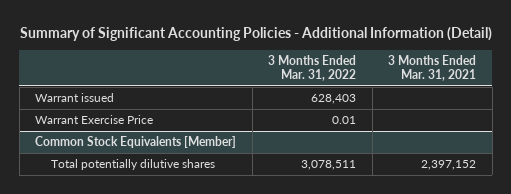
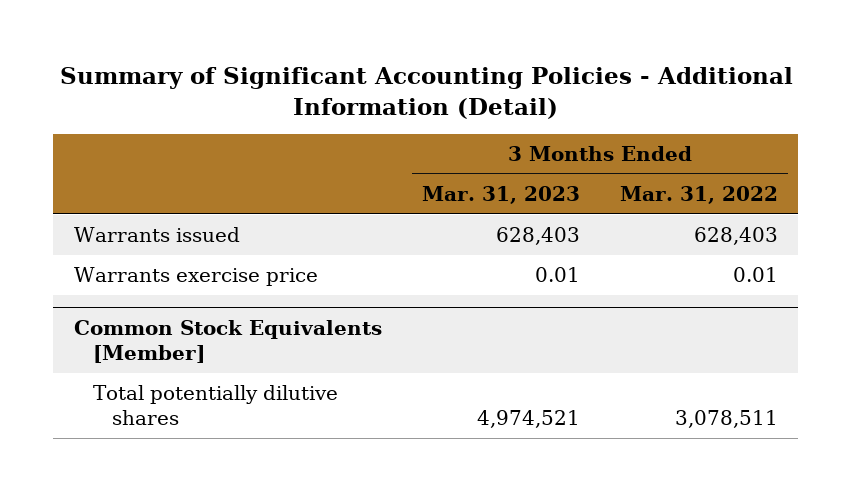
- | 3 Months Ended Mar. 31, 2022 | 3 Months Ended Mar. 31, 2021
+ | 3 Months Ended Mar. 31, 2023 | 3 Months Ended Mar. 31, 2022
- Warrant issued | 628,403 |
- Warrant Exercise Price | 0.01 |
+ Warrants issued | 628,403 | 628,403
+ Warrants exercise price | 0.01 | 0.01

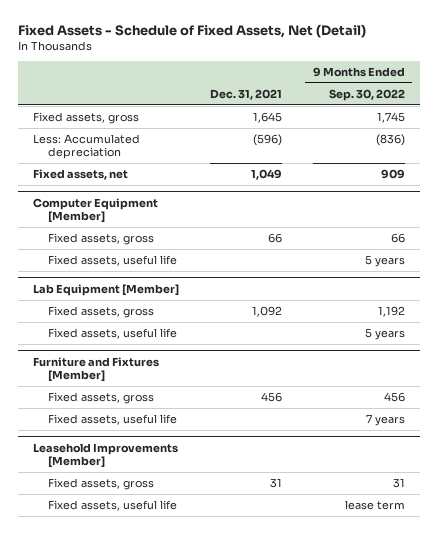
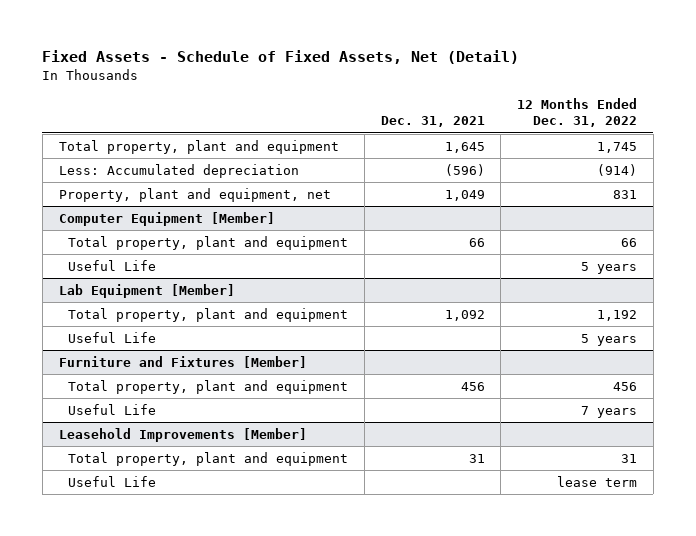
- | Dec. 31, 2021 | 9 Months Ended Sep. 30, 2022
+ | Dec. 31, 2021 | 12 Months Ended Dec. 31, 2022
- Fixed assets, gross | 1,645 | 1,745
+ Total property, plant and equipment | 1,645 | 1,745
- Fixed assets, net | 1,049 | 909
+ Property, plant and equipment, net | 1,049 | 831
@ Computer Equipment [Member]
- Fixed assets, gross | 66 | 66
- Fixed assets, useful life | | 5 years
+ Total property, plant and equipment | 66 | 66
+ Useful Life | | 5 years
@ Lab Equipment [Member]
- Fixed assets, gross | 1,092 | 1,192
- Fixed assets, useful life | | 5 years
+ Total property, plant and equipment | 1,092 | 1,192
+ Useful Life | | 5 years
@ Furniture and Fixtures [Member]
- Fixed assets, gross | 456 | 456
- Fixed assets, useful life | | 7 years
+ Total property, plant and equipment | 456 | 456
+ Useful Life | | 7 years
@ Leasehold Improvements [Member]
- Fixed assets, gross | 31 | 31
- Fixed assets, useful life | | lease term
+ Total property, plant and equipment | 31 | 31
+ Useful Life | | lease term

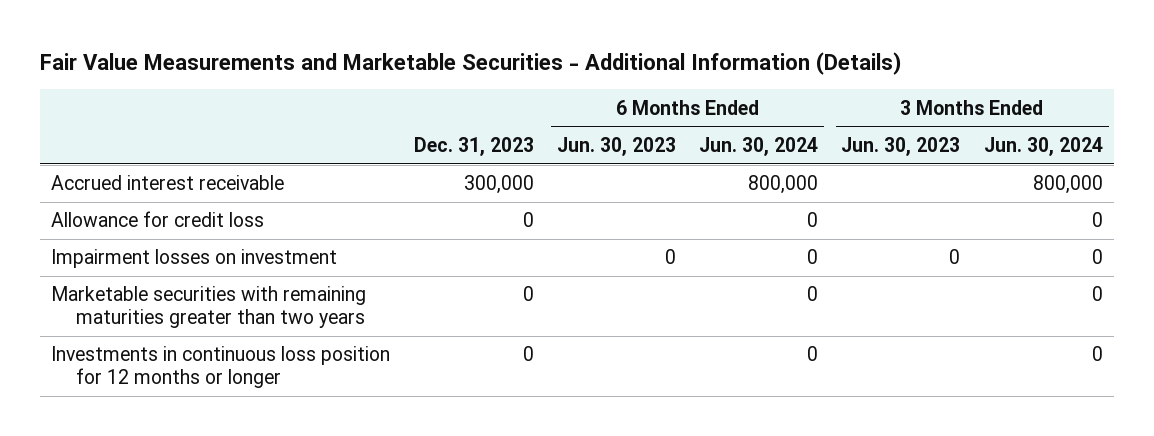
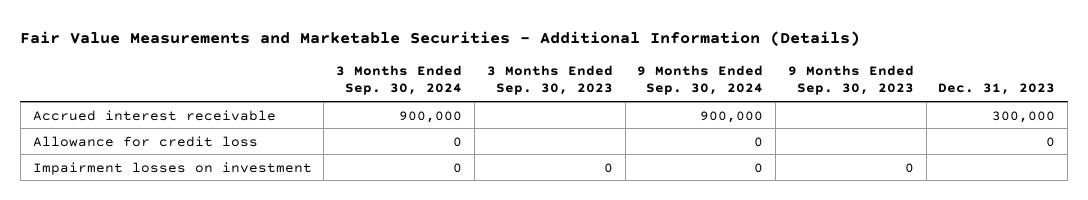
- | Dec. 31, 2023 | 6 Months Ended Jun. 30, 2023 | 6 Months Ended Jun. 30, 2024 | 3 Months Ended Jun. 30, 2023 | 3 Months Ended Jun. 30, 2024
+ | 3 Months Ended Sep. 30, 2024 | 3 Months Ended Sep. 30, 2023 | 9 Months Ended Sep. 30, 2024 | 9 Months Ended Sep. 30, 2023 | Dec. 31, 2023
- Marketable securities with remaining maturities greater than two years | 0 | | 0 | | 0
- Investments in continuous loss position for 12 months or longer | 0 | | 0 | | 0

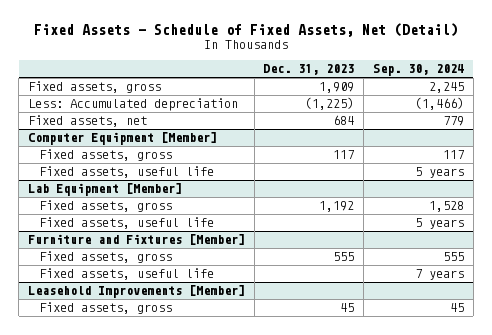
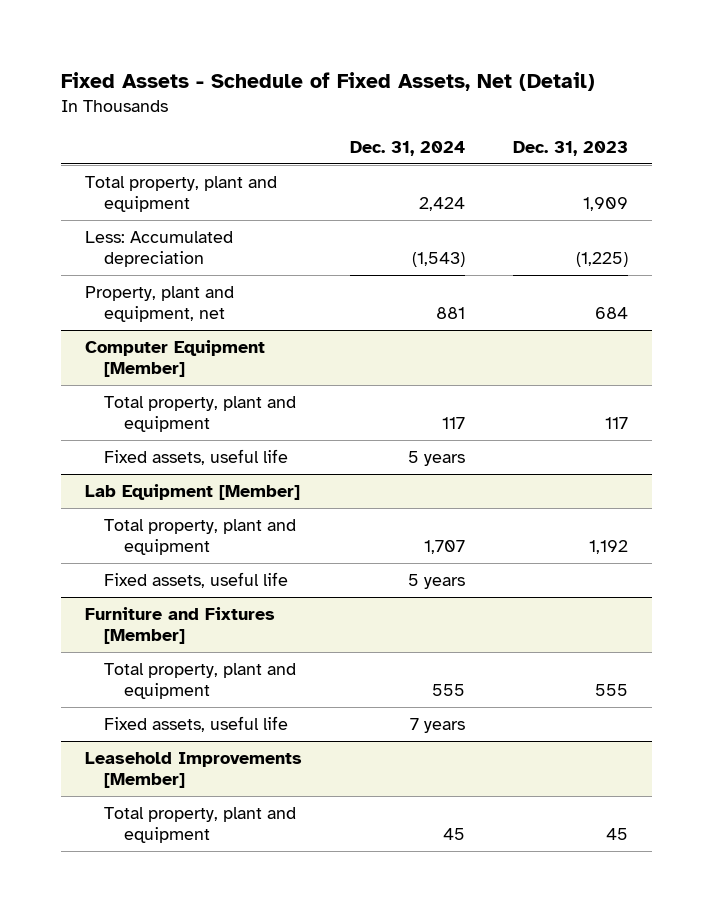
- | Dec. 31, 2023 | Sep. 30, 2024
+ | Dec. 31, 2024 | Dec. 31, 2023
- Fixed assets, gross | 1,909 | 2,245
+ Total property, plant and equipment | 2,424 | 1,909
- Fixed assets, net | 684 | 779
+ Property, plant and equipment, net | 881 | 684
@ Computer Equipment [Member]
- Fixed assets, gross | 117 | 117
+ Total property, plant and equipment | 117 | 117
@ Lab Equipment [Member]
- Fixed assets, gross | 1,192 | 1,528
+ Total property, plant and equipment | 1,707 | 1,192
@ Furniture and Fixtures [Member]
- Fixed assets, gross | 555 | 555
+ Total property, plant and equipment | 555 | 555
@ Leasehold Improvements [Member]
- Fixed assets, gross | 45 | 45
+ Total property, plant and equipment | 45 | 45

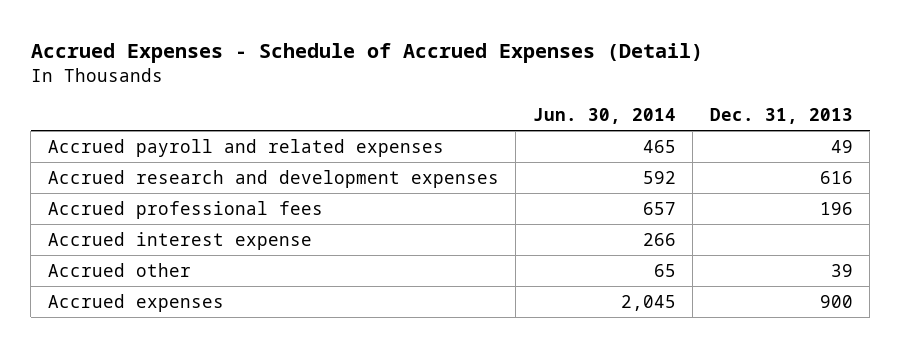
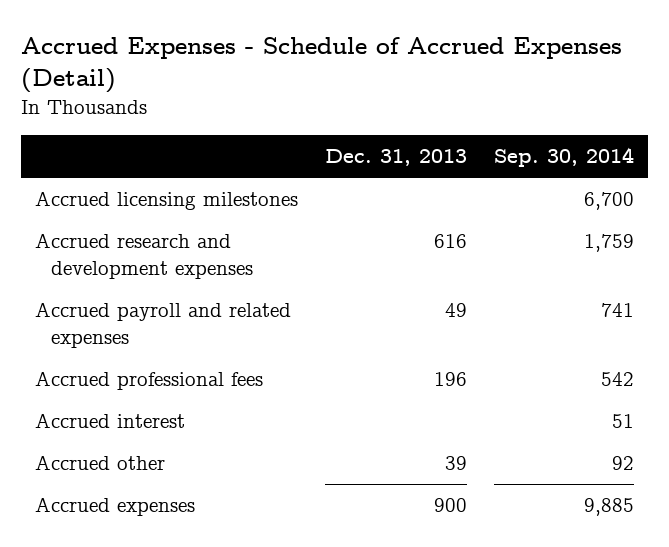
- | Jun. 30, 2014 | Dec. 31, 2013
+ | Dec. 31, 2013 | Sep. 30, 2014
+ Accrued licensing milestones | | 6,700
moved down: Accrued payroll and related expenses | 49 | 741
- Accrued interest expense | 266 |
+ Accrued interest | | 51

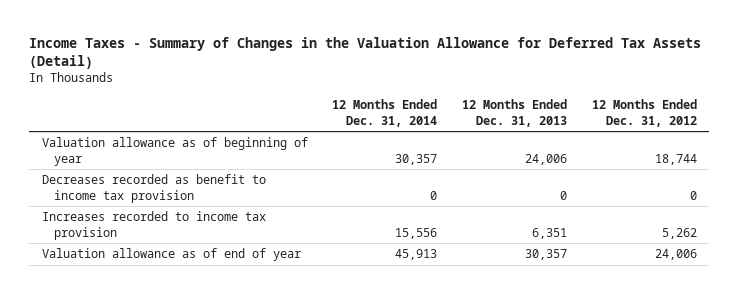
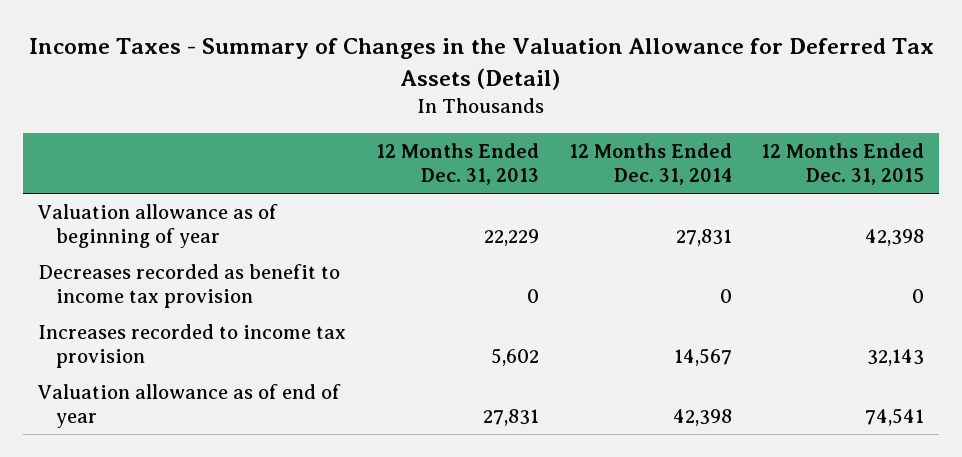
- | 12 Months Ended Dec. 31, 2014 | 12 Months Ended Dec. 31, 2013 | 12 Months Ended Dec. 31, 2012
+ | 12 Months Ended Dec. 31, 2013 | 12 Months Ended Dec. 31, 2014 | 12 Months Ended Dec. 31, 2015
- Valuation allowance as of beginning of year | 30,357 | 24,006 | 18,744
+ Valuation allowance as of beginning of year | 22,229 | 27,831 | 42,398
- Increases recorded to income tax provision | 15,556 | 6,351 | 5,262
- Valuation allowance as of end of year | 45,913 | 30,357 | 24,006
+ Increases recorded to income tax provision | 5,602 | 14,567 | 32,143
+ Valuation allowance as of end of year | 27,831 | 42,398 | 74,541

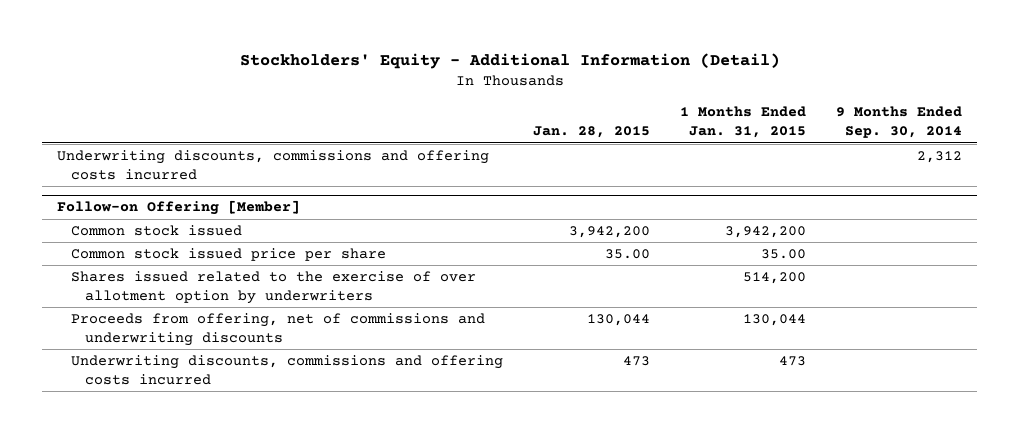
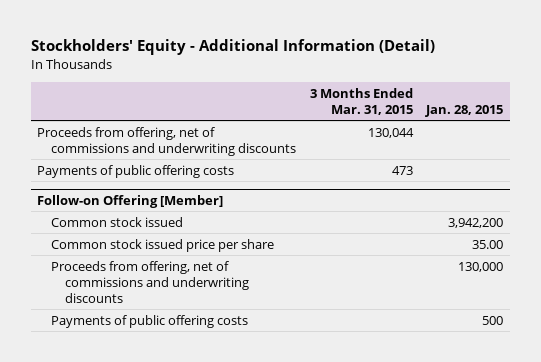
- | Jan. 28, 2015 | 1 Months Ended Jan. 31, 2015 | 9 Months Ended Sep. 30, 2014
+ | 3 Months Ended Mar. 31, 2015 | Jan. 28, 2015
- Underwriting discounts, commissions and offering costs incurred | | | 2,312
+ Proceeds from offering, net of commissions and underwriting discounts | 130,044 |
+ Payments of public offering costs | 473 |
@ Follow-on Offering [Member]
- Shares issued related to the exercise of over allotment option by underwriters | | 514,200 |
- Proceeds from offering, net of commissions and underwriting discounts | 130,044 | 130,044 |
- Underwriting discounts, commissions and offering costs incurred | 473 | 473 |
+ Proceeds from offering, net of commissions and underwriting discounts | | 130,000
+ Payments of public offering costs | | 500

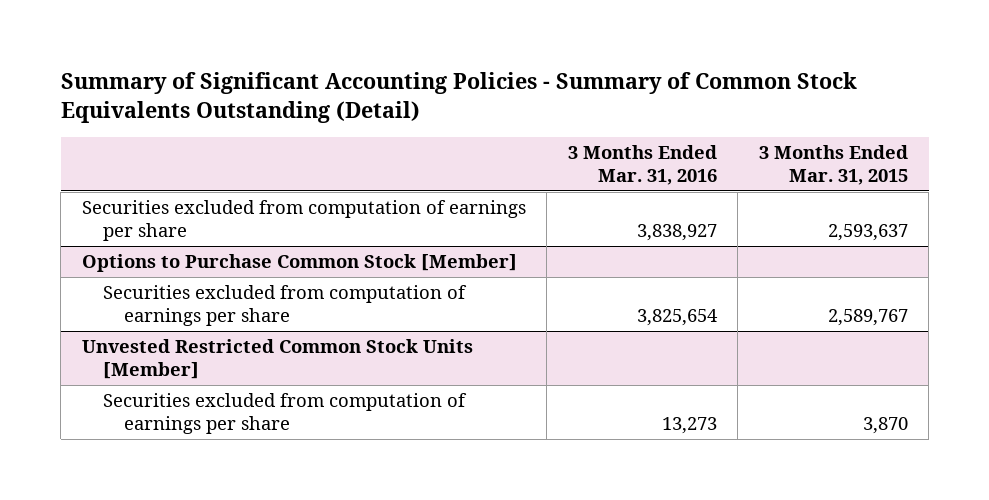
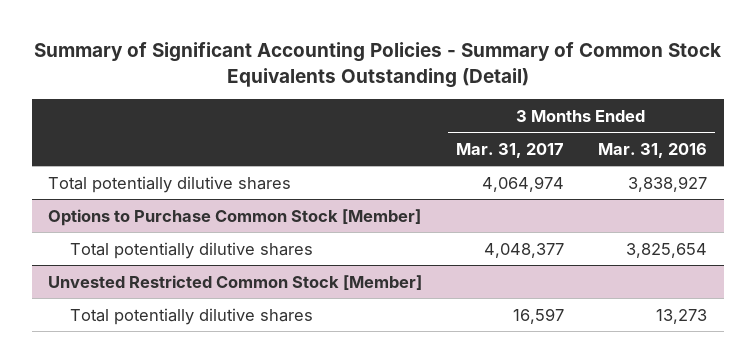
- | 3 Months Ended Mar. 31, 2016 | 3 Months Ended Mar. 31, 2015
+ | 3 Months Ended Mar. 31, 2017 | 3 Months Ended Mar. 31, 2016
- Securities excluded from computation of earnings per share | 3,838,927 | 2,593,637
+ Total potentially dilutive shares | 4,064,974 | 3,838,927
@ Options to Purchase Common Stock [Member]
- Securities excluded from computation of earnings per share | 3,825,654 | 2,589,767
- Unvested Restricted Common Stock Units [Member]
- Securities excluded from computation of earnings per share | 13,273 | 3,870
@ Options to Purchase Common Stock [Member]
+ Total potentially dilutive shares | 4,048,377 | 3,825,654
+ Unvested Restricted Common Stock [Member]
+ Total potentially dilutive shares | 16,597 | 13,273

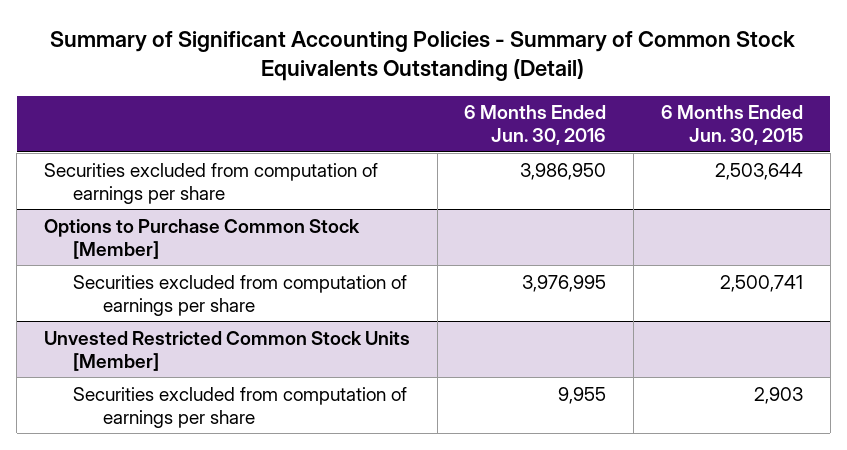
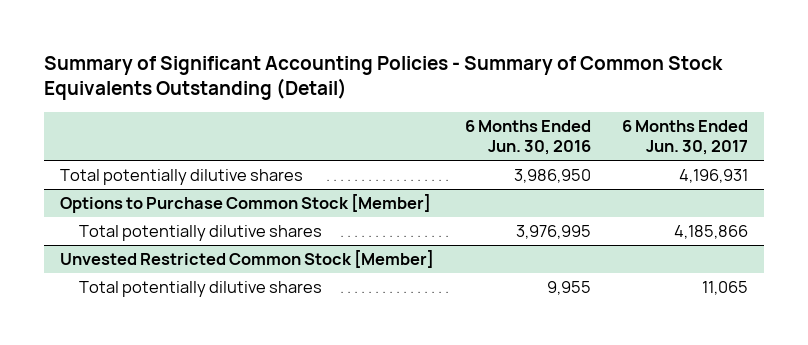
- | 6 Months Ended Jun. 30, 2016 | 6 Months Ended Jun. 30, 2015
+ | 6 Months Ended Jun. 30, 2016 | 6 Months Ended Jun. 30, 2017
- Securities excluded from computation of earnings per share | 3,986,950 | 2,503,644
+ Total potentially dilutive shares | 3,986,950 | 4,196,931
@ Options to Purchase Common Stock [Member]
- Securities excluded from computation of earnings per share | 3,976,995 | 2,500,741
- Unvested Restricted Common Stock Units [Member]
- Securities excluded from computation of earnings per share | 9,955 | 2,903
@ Options to Purchase Common Stock [Member]
+ Total potentially dilutive shares | 3,976,995 | 4,185,866
+ Unvested Restricted Common Stock [Member]
+ Total potentially dilutive shares | 9,955 | 11,065

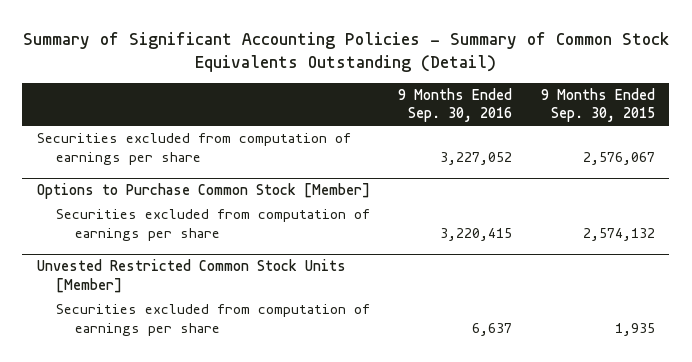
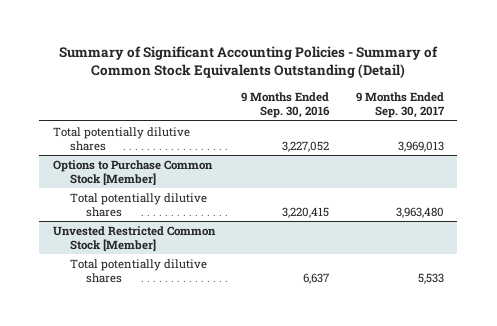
- | 9 Months Ended Sep. 30, 2016 | 9 Months Ended Sep. 30, 2015
+ | 9 Months Ended Sep. 30, 2016 | 9 Months Ended Sep. 30, 2017
- Securities excluded from computation of earnings per share | 3,227,052 | 2,576,067
+ Total potentially dilutive shares | 3,227,052 | 3,969,013
@ Options to Purchase Common Stock [Member]
- Securities excluded from computation of earnings per share | 3,220,415 | 2,574,132
- Unvested Restricted Common Stock Units [Member]
- Securities excluded from computation of earnings per share | 6,637 | 1,935
@ Options to Purchase Common Stock [Member]
+ Total potentially dilutive shares | 3,220,415 | 3,963,480
+ Unvested Restricted Common Stock [Member]
+ Total potentially dilutive shares | 6,637 | 5,533

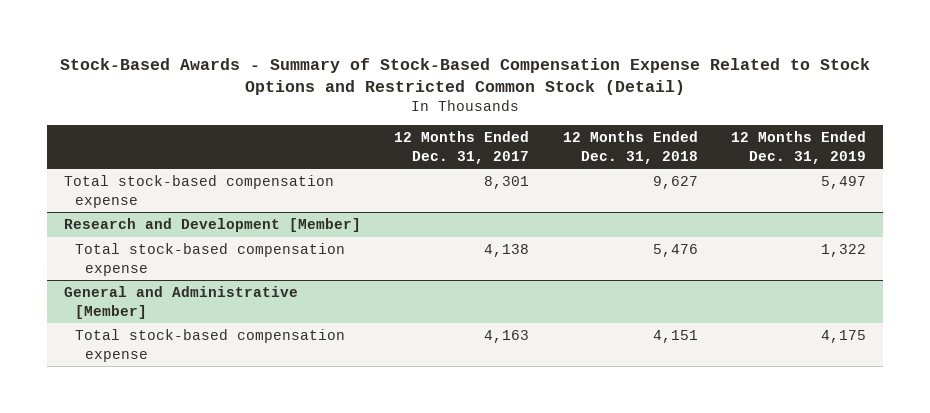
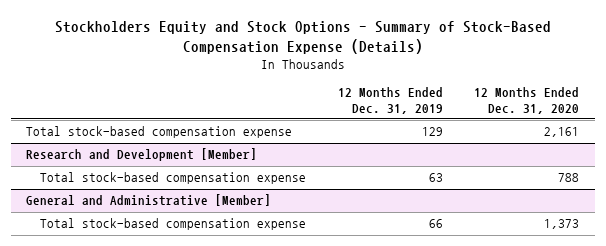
- Stock-Based Awards - Summary of Stock-Based Compensation Expense Related to Stock Options and Restricted Common Stock (Detail)
+ Stockholders Equity and Stock Options - Summary of Stock-Based Compensation Expense (Details)
- | 12 Months Ended Dec. 31, 2017 | 12 Months Ended Dec. 31, 2018 | 12 Months Ended Dec. 31, 2019
+ | 12 Months Ended Dec. 31, 2019 | 12 Months Ended Dec. 31, 2020
- Total stock-based compensation expense | 8,301 | 9,627 | 5,497
+ Total stock-based compensation expense | 129 | 2,161
@ Research and Development [Member]
- Total stock-based compensation expense | 4,138 | 5,476 | 1,322
+ Total stock-based compensation expense | 63 | 788
@ General and Administrative [Member]
- Total stock-based compensation expense | 4,163 | 4,151 | 4,175
+ Total stock-based compensation expense | 66 | 1,373

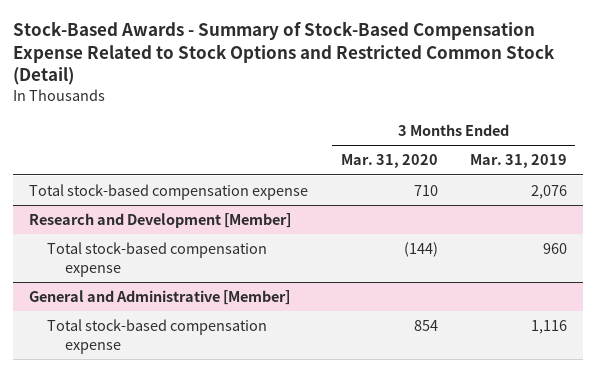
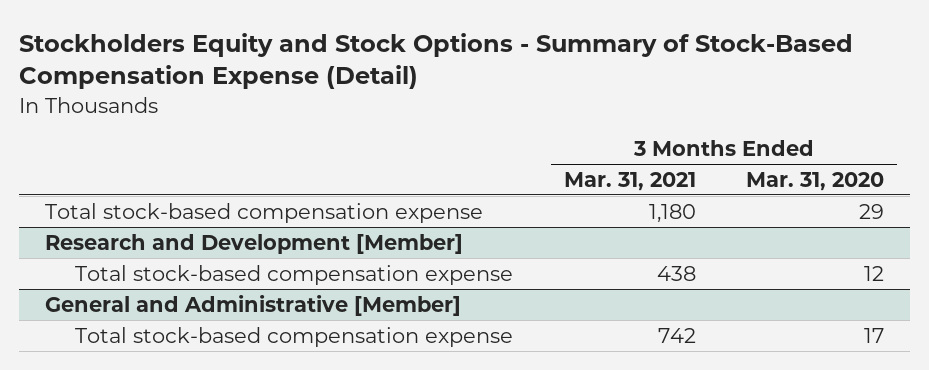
- Stock-Based Awards - Summary of Stock-Based Compensation Expense Related to Stock Options and Restricted Common Stock (Detail)
+ Stockholders Equity and Stock Options - Summary of Stock-Based Compensation Expense (Detail)
- | 3 Months Ended Mar. 31, 2020 | 3 Months Ended Mar. 31, 2019
+ | 3 Months Ended Mar. 31, 2021 | 3 Months Ended Mar. 31, 2020
- Total stock-based compensation expense | 710 | 2,076
+ Total stock-based compensation expense | 1,180 | 29
@ Research and Development [Member]
- Total stock-based compensation expense | (144) | 960
+ Total stock-based compensation expense | 438 | 12
@ General and Administrative [Member]
- Total stock-based compensation expense | 854 | 1,116
+ Total stock-based compensation expense | 742 | 17

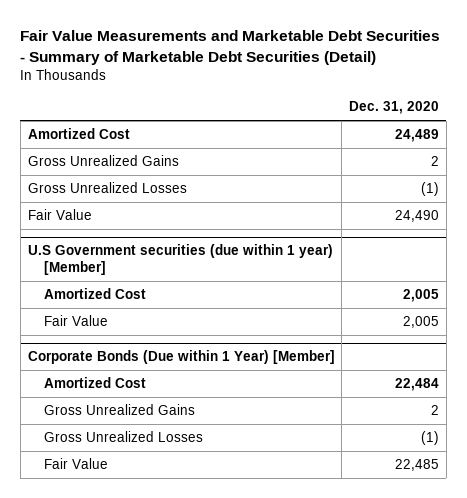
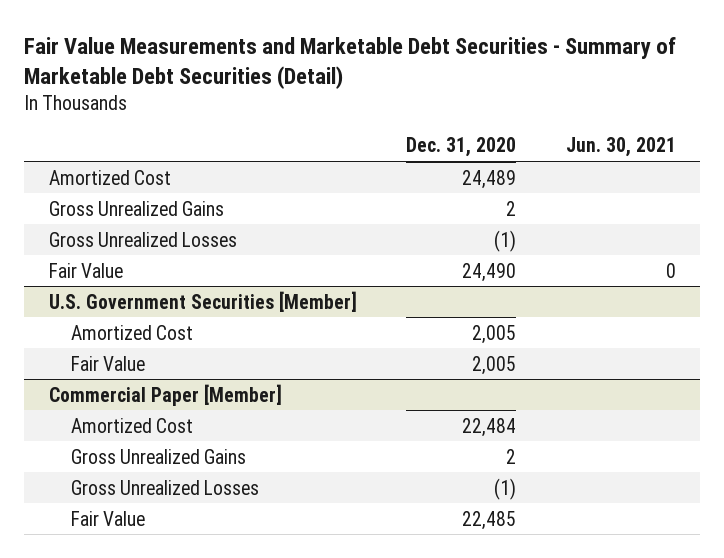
- | Dec. 31, 2020
+ | Dec. 31, 2020 | Jun. 30, 2021
- U.S Government securities (due within 1 year) [Member]
+ U.S. Government Securities [Member]
- Corporate Bonds (Due within 1 Year) [Member]
+ Commercial Paper [Member]

